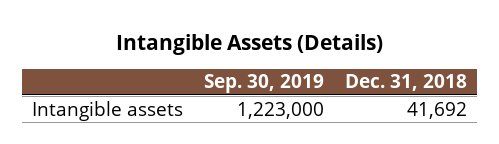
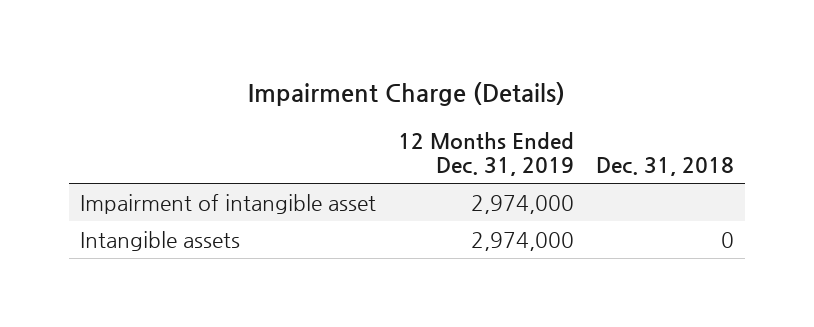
- Intangible Assets (Details)
+ Impairment Charge (Details)
- | Sep. 30, 2019 | Dec. 31, 2018
+ | 12 Months Ended Dec. 31, 2019 | Dec. 31, 2018
- Intangible assets | 1,223,000 | 41,692
+ Impairment of intangible asset | 2,974,000 |
+ Intangible assets | 2,974,000 | 0

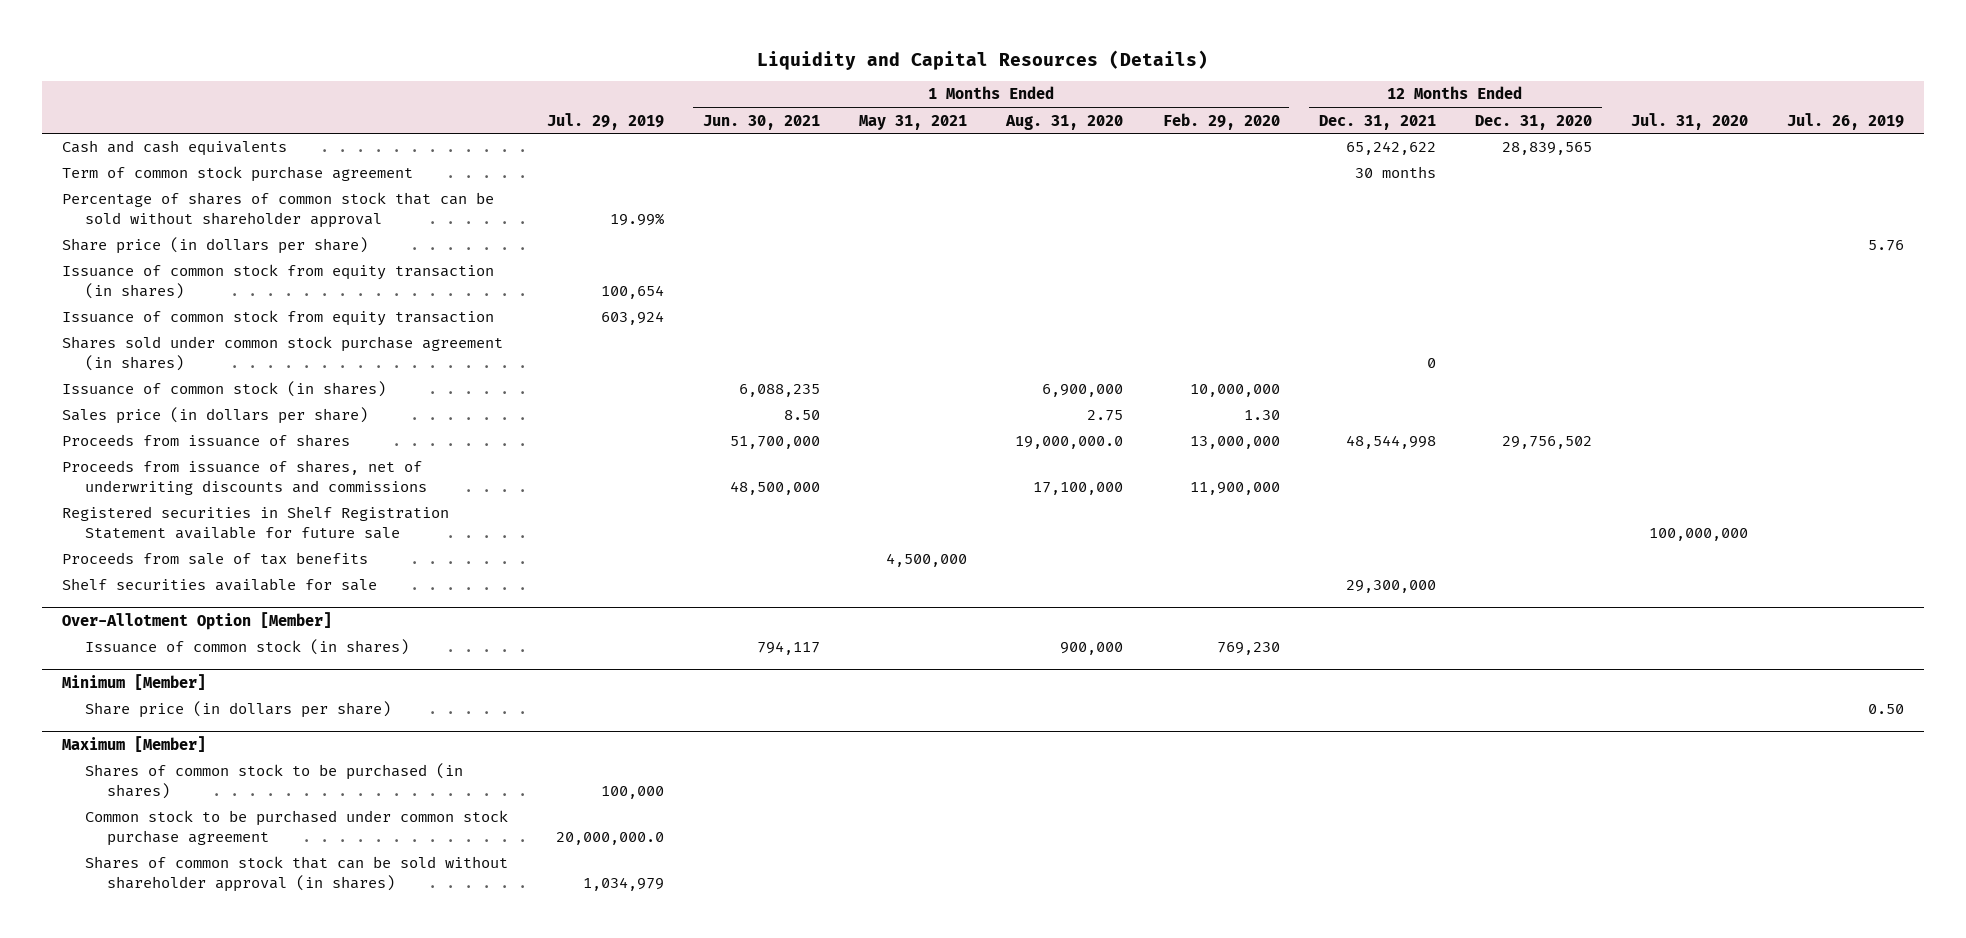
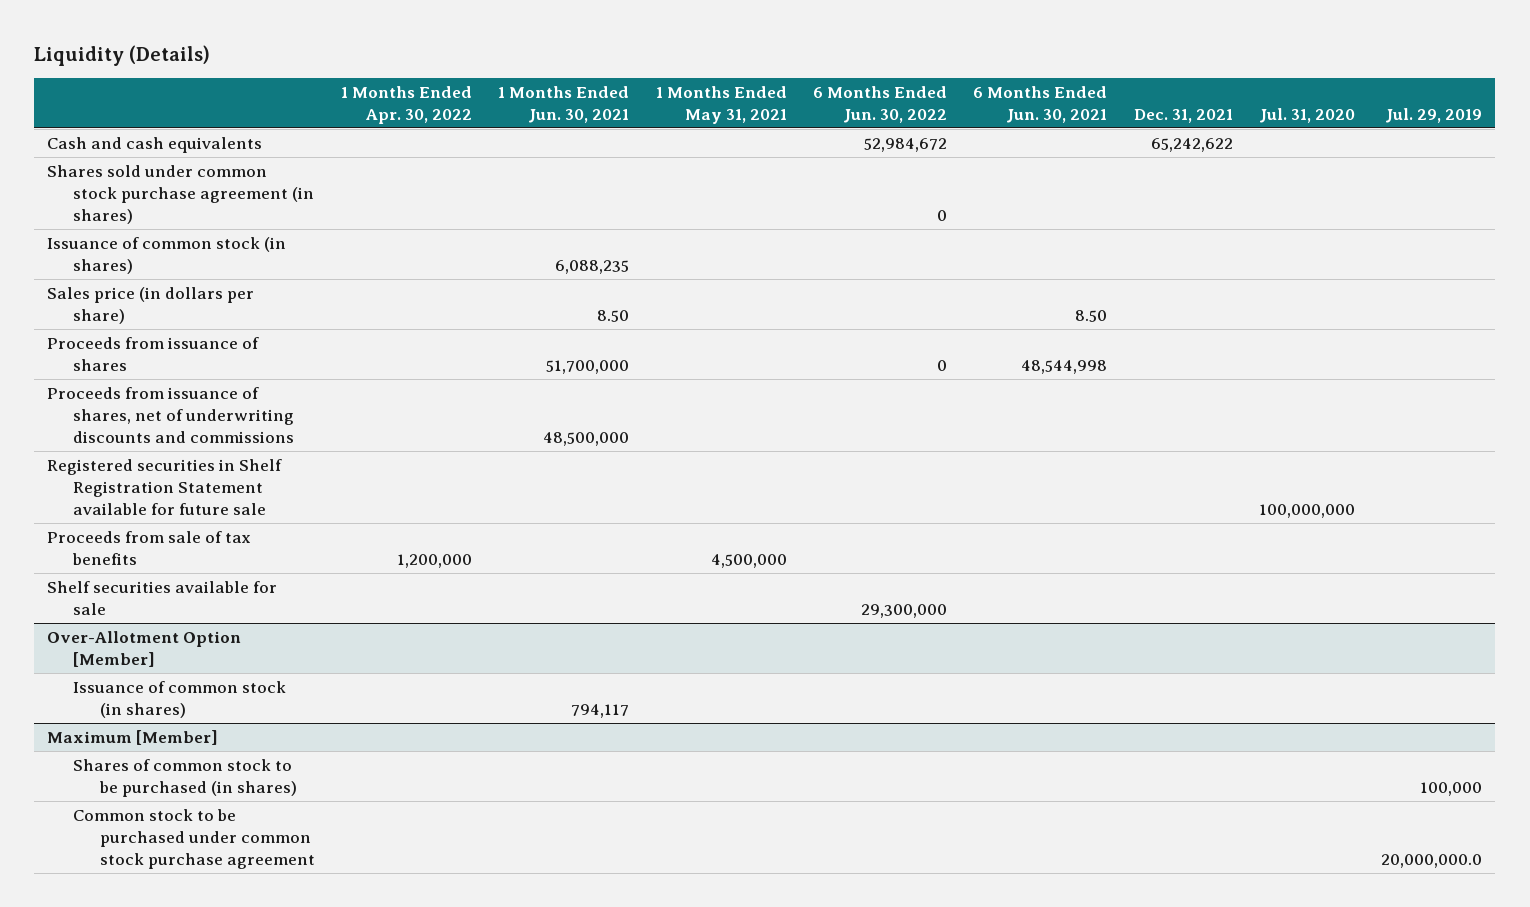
- Liquidity and Capital Resources (Details)
+ Liquidity (Details)
- | Jul. 29, 2019 | 1 Months Ended Jun. 30, 2021 | 1 Months Ended May 31, 2021 | 1 Months Ended Aug. 31, 2020 | 1 Months Ended Feb. 29, 2020 | 12 Months Ended Dec. 31, 2021 | 12 Months Ended Dec. 31, 2020 | Jul. 31, 2020 | Jul. 26, 2019
+ | 1 Months Ended Apr. 30, 2022 | 1 Months Ended Jun. 30, 2021 | 1 Months Ended May 31, 2021 | 6 Months Ended Jun. 30, 2022 | 6 Months Ended Jun. 30, 2021 | Dec. 31, 2021 | Jul. 31, 2020 | Jul. 29, 2019
- Term of common stock purchase agreement | | | | | | 30 months | | |
- Percentage of shares of common stock that can be sold without shareholder approval | 19.99% | | | | | | | |
- Share price (in dollars per share) | | | | | | | | | 5.76
- Issuance of common stock from equity transaction (in shares) | 100,654 | | | | | | | |
- Issuance of common stock from equity transaction | 603,924 | | | | | | | |
- Minimum [Member]
- Share price (in dollars per share) | | | | | | | | | 0.50
@ Maximum [Member]
- Shares of common stock that can be sold without shareholder approval (in shares) | 1,034,979 | | | | | | | |

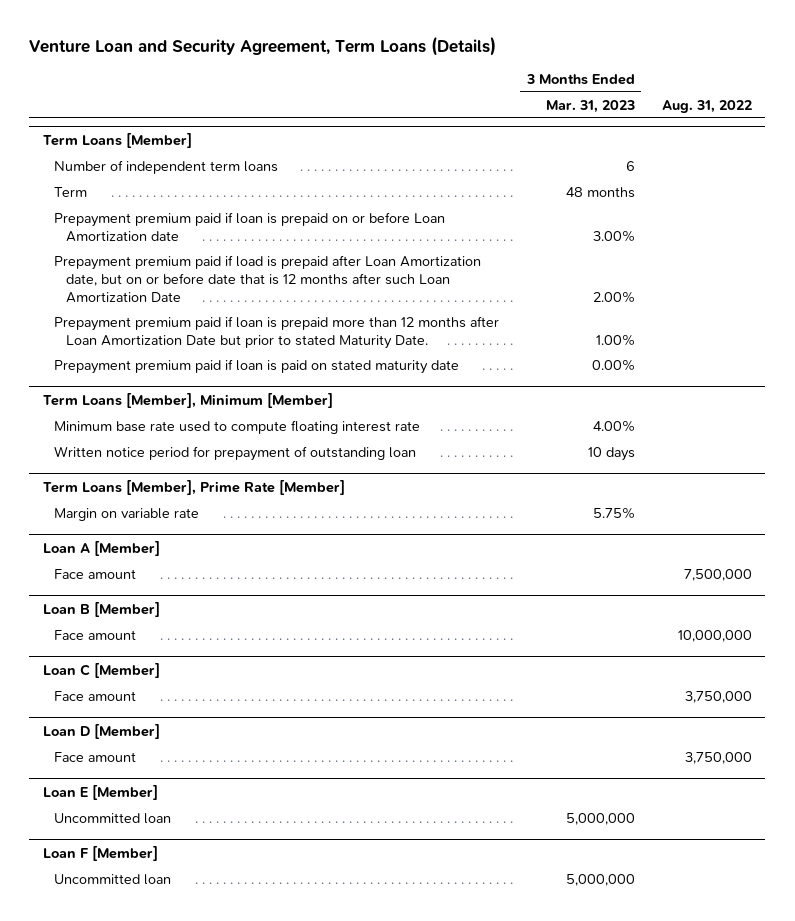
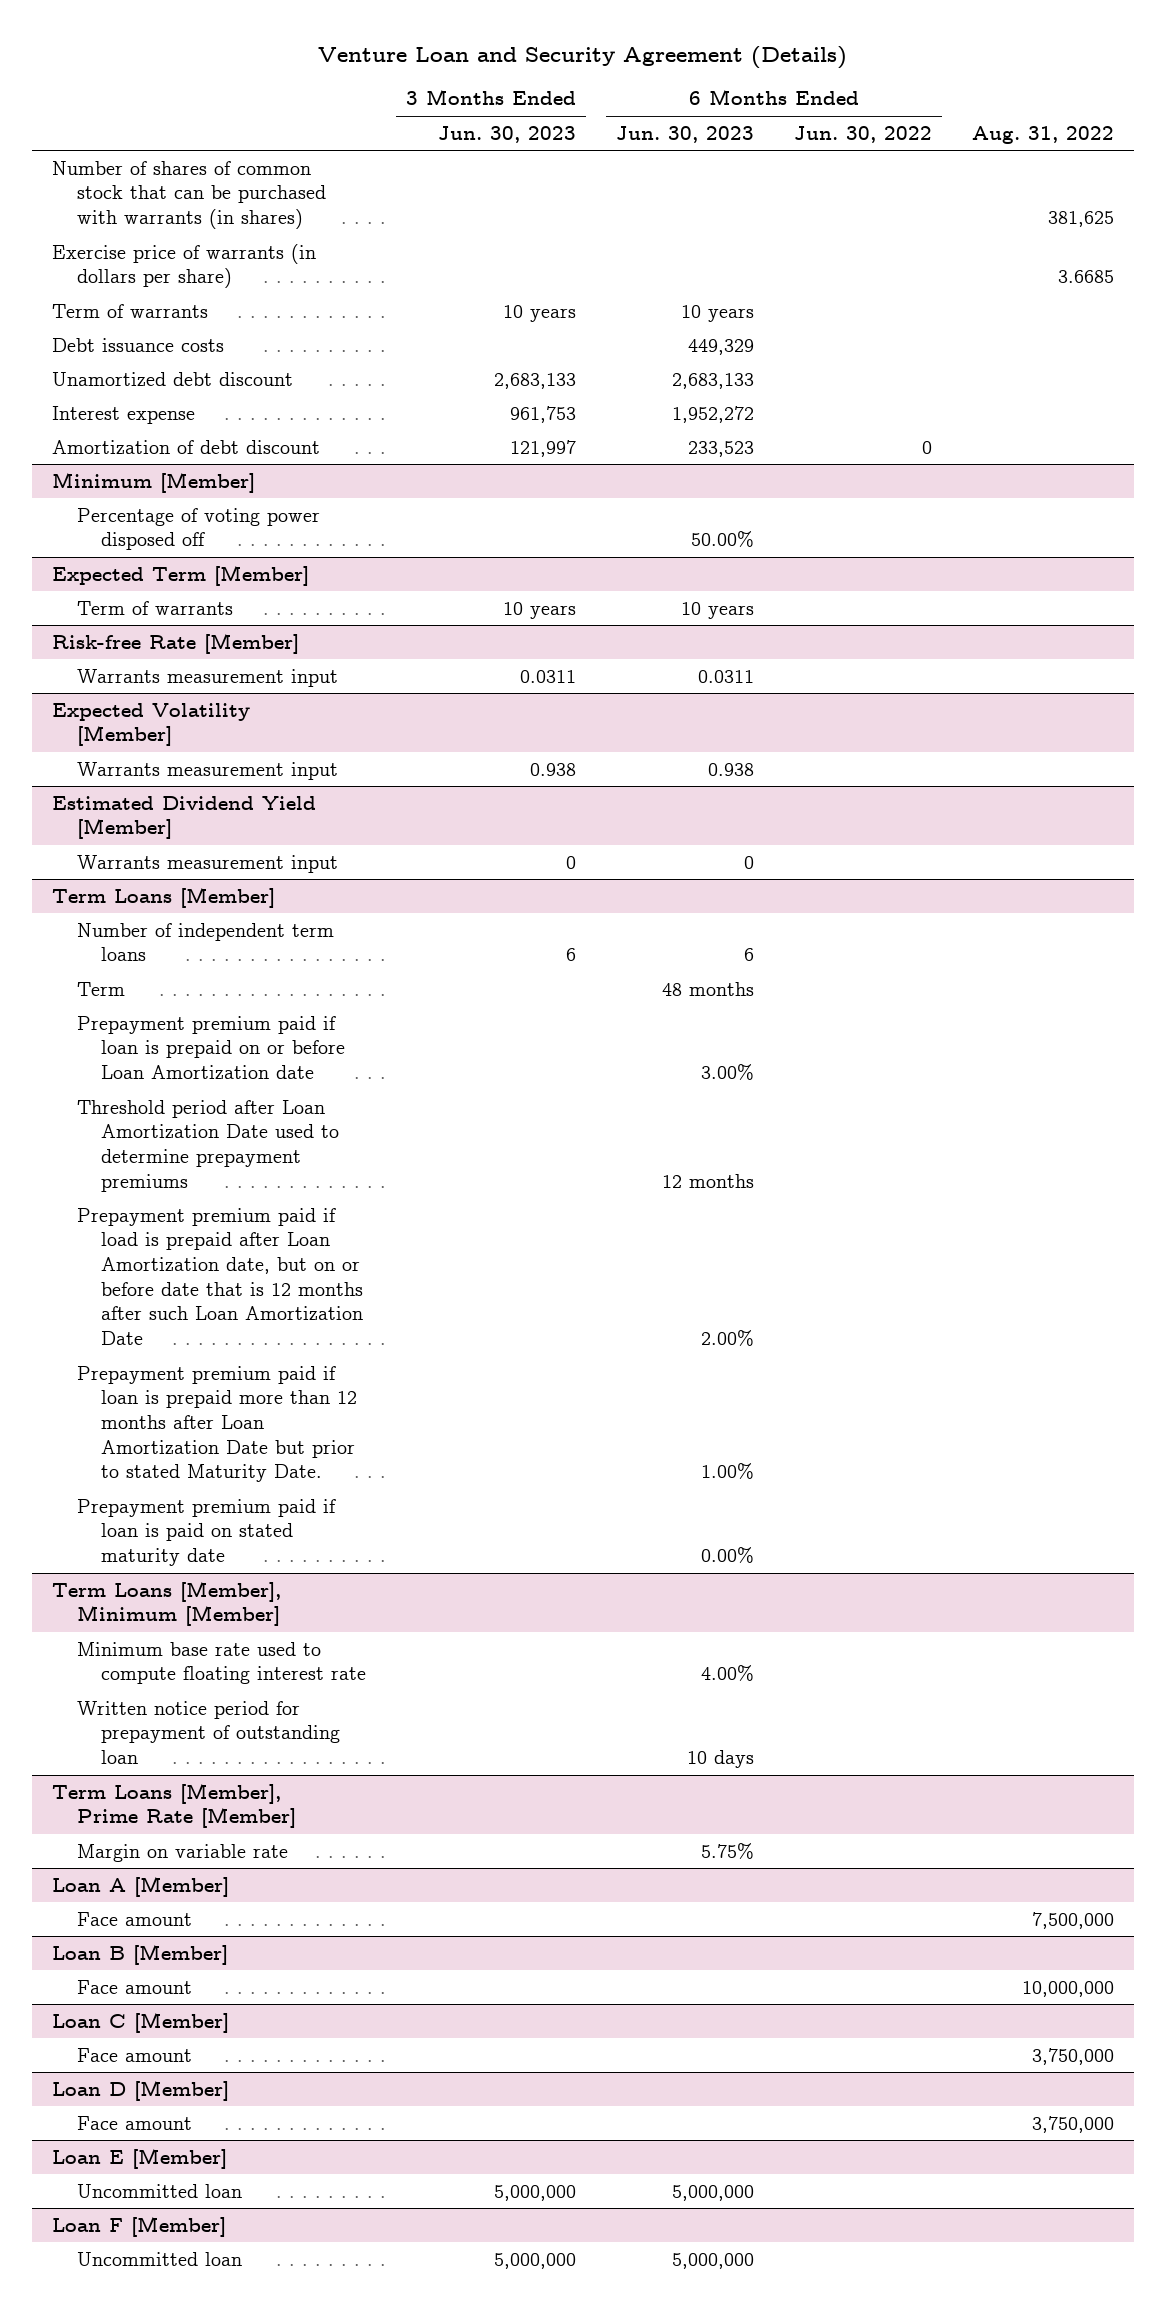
- Venture Loan and Security Agreement, Term Loans (Details)
+ Venture Loan and Security Agreement (Details)
- | 3 Months Ended Mar. 31, 2023 | Aug. 31, 2022
+ | 3 Months Ended Jun. 30, 2023 | 6 Months Ended Jun. 30, 2023 | 6 Months Ended Jun. 30, 2022 | Aug. 31, 2022
+ Number of shares of common stock that can be purchased with warrants (in shares) | | | | 381,625
+ Exercise price of warrants (in dollars per share) | | | | 3.6685
+ Term of warrants | 10 years | 10 years | |
+ Debt issuance costs | | 449,329 | |
+ Unamortized debt discount | 2,683,133 | 2,683,133 | |
+ Interest expense | 961,753 | 1,952,272 | |
+ Amortization of debt discount | 121,997 | 233,523 | 0 |
+ Minimum [Member]
+ Percentage of voting power disposed off | | 50.00% | |
+ Expected Term [Member]
+ Term of warrants | 10 years | 10 years | |
+ Risk-free Rate [Member]
+ Warrants measurement input | 0.0311 | 0.0311 | |
+ Expected Volatility [Member]
+ Warrants measurement input | 0.938 | 0.938 | |
+ Estimated Dividend Yield [Member]
+ Warrants measurement input | 0 | 0 | |
@ Term Loans [Member]
+ Threshold period after Loan Amortization Date used to determine prepayment premiums | | 12 months | |

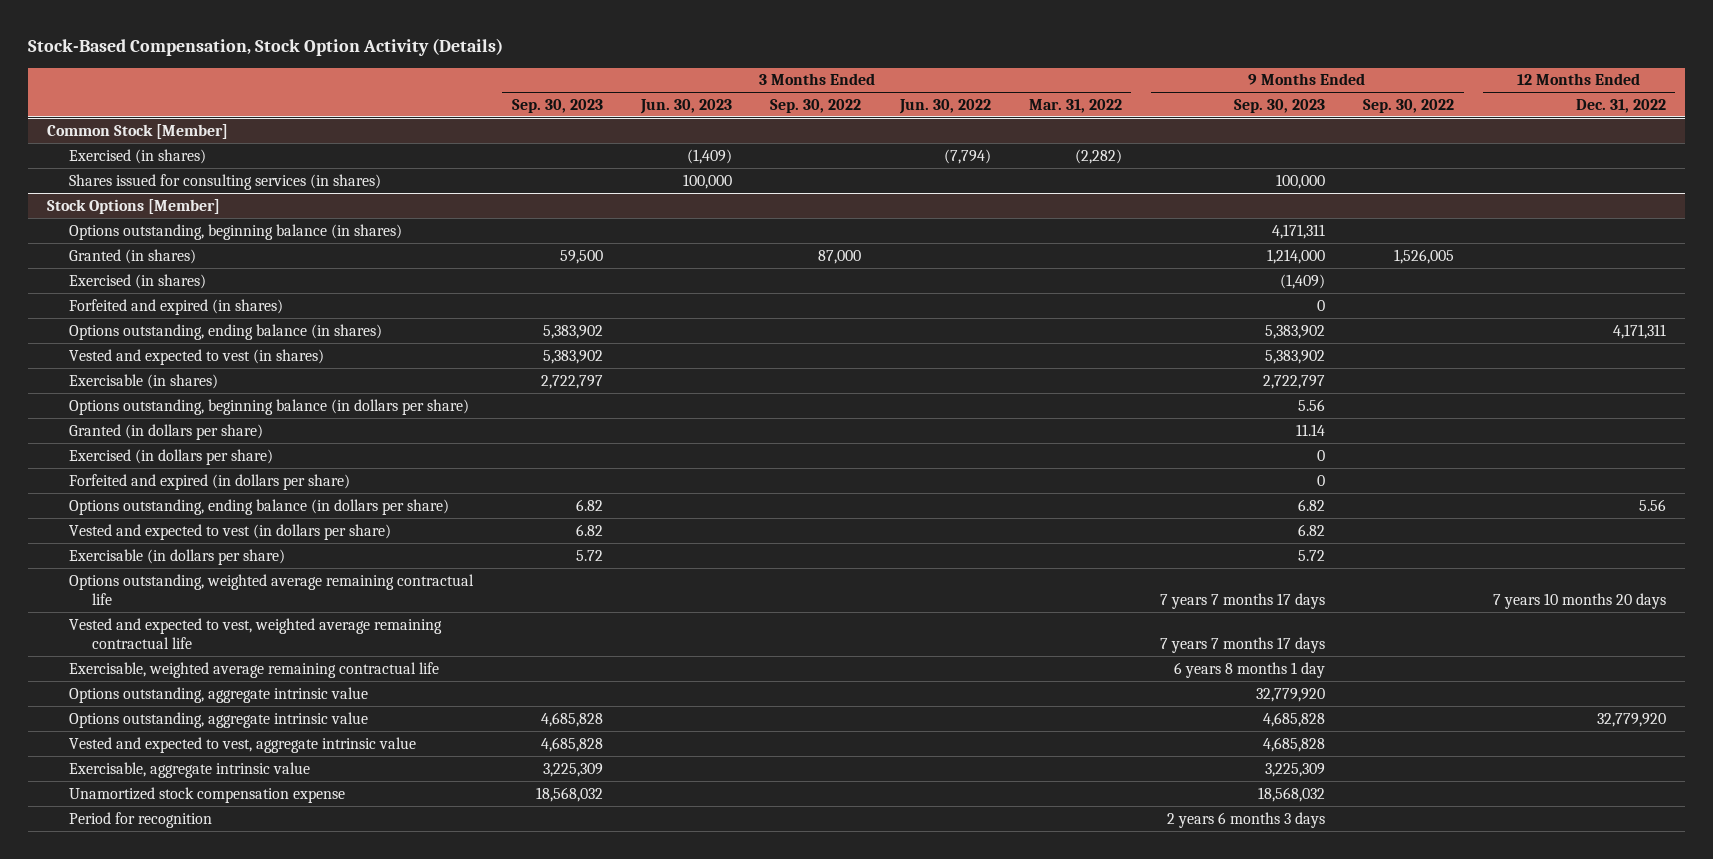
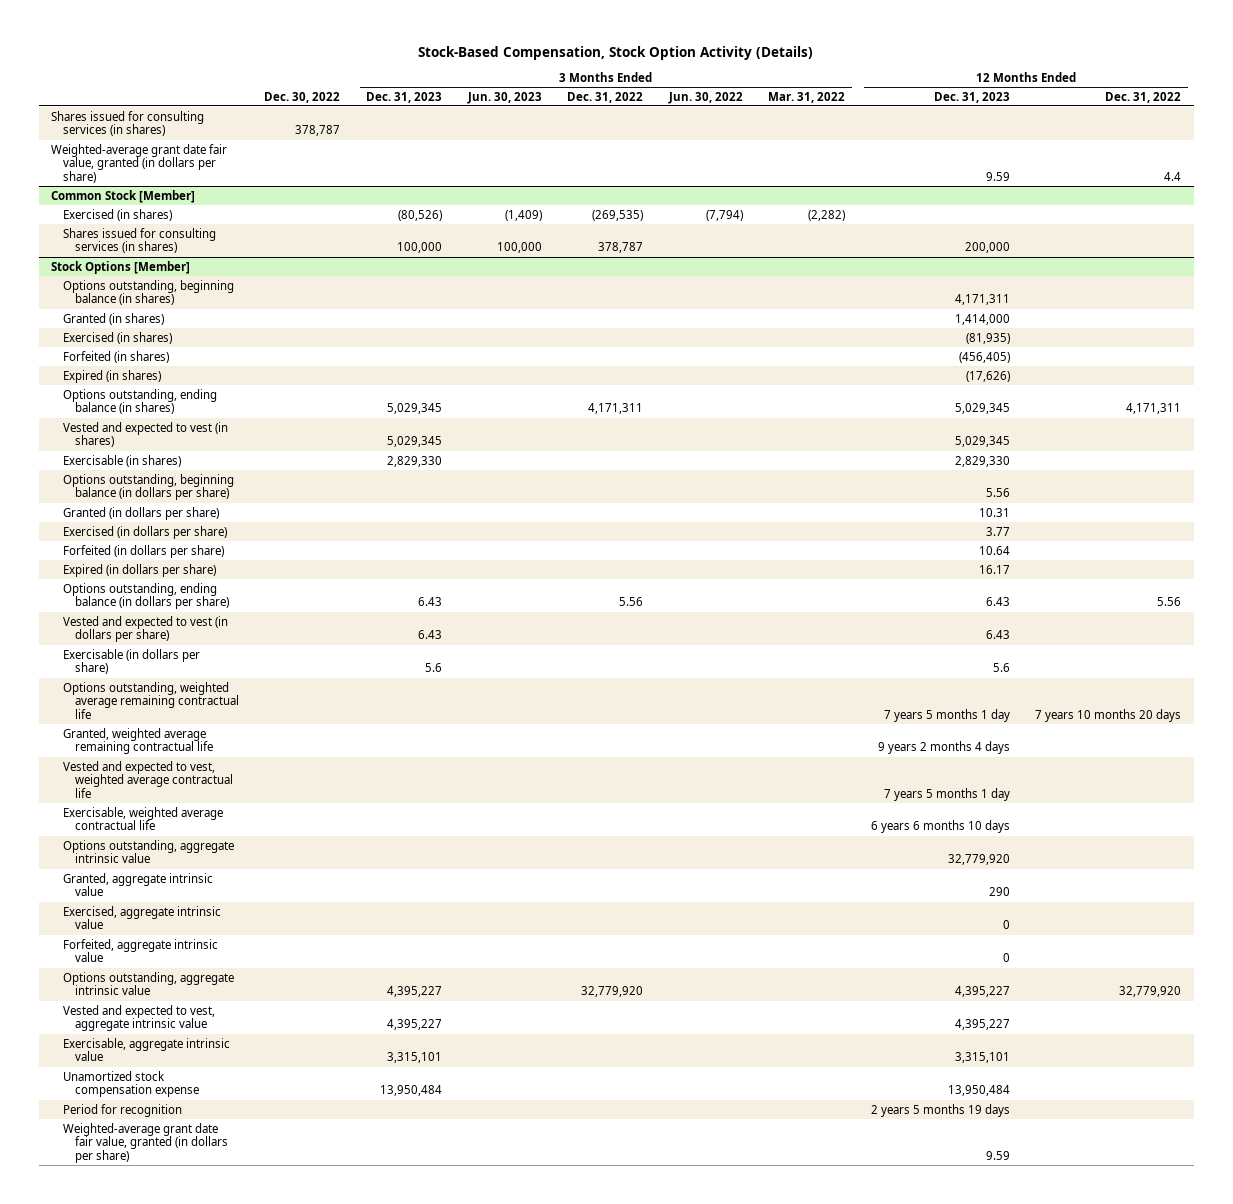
- | 3 Months Ended Sep. 30, 2023 | 3 Months Ended Jun. 30, 2023 | 3 Months Ended Sep. 30, 2022 | 3 Months Ended Jun. 30, 2022 | 3 Months Ended Mar. 31, 2022 | 9 Months Ended Sep. 30, 2023 | 9 Months Ended Sep. 30, 2022 | 12 Months Ended Dec. 31, 2022
+ | Dec. 30, 2022 | 3 Months Ended Dec. 31, 2023 | 3 Months Ended Jun. 30, 2023 | 3 Months Ended Dec. 31, 2022 | 3 Months Ended Jun. 30, 2022 | 3 Months Ended Mar. 31, 2022 | 12 Months Ended Dec. 31, 2023 | 12 Months Ended Dec. 31, 2022
+ Shares issued for consulting services (in shares) | 378,787 | | | | | | |
+ Weighted-average grant date fair value, granted (in dollars per share) | | | | | | | 9.59 | 4.4
@ Stock Options [Member]
- Forfeited and expired (in shares) | | | | | | 0 | |
+ Forfeited (in shares) | | | | | | | (456,405) |
+ Expired (in shares) | | | | | | | (17,626) |
- Forfeited and expired (in dollars per share) | | | | | | 0 | |
+ Forfeited (in dollars per share) | | | | | | | 10.64 |
+ Expired (in dollars per share) | | | | | | | 16.17 |
- Vested and expected to vest, weighted average remaining contractual life | | | | | | 7 years 7 months 17 days | |
- Exercisable, weighted average remaining contractual life | | | | | | 6 years 8 months 1 day | |
+ Granted, weighted average remaining contractual life | | | | | | | 9 years 2 months 4 days |
+ Vested and expected to vest, weighted average contractual life | | | | | | | 7 years 5 months 1 day |
+ Exercisable, weighted average contractual life | | | | | | | 6 years 6 months 10 days |
+ Granted, aggregate intrinsic value | | | | | | | 290 |
+ Exercised, aggregate intrinsic value | | | | | | | 0 |
+ Forfeited, aggregate intrinsic value | | | | | | | 0 |
+ Weighted-average grant date fair value, granted (in dollars per share) | | | | | | | 9.59 |

